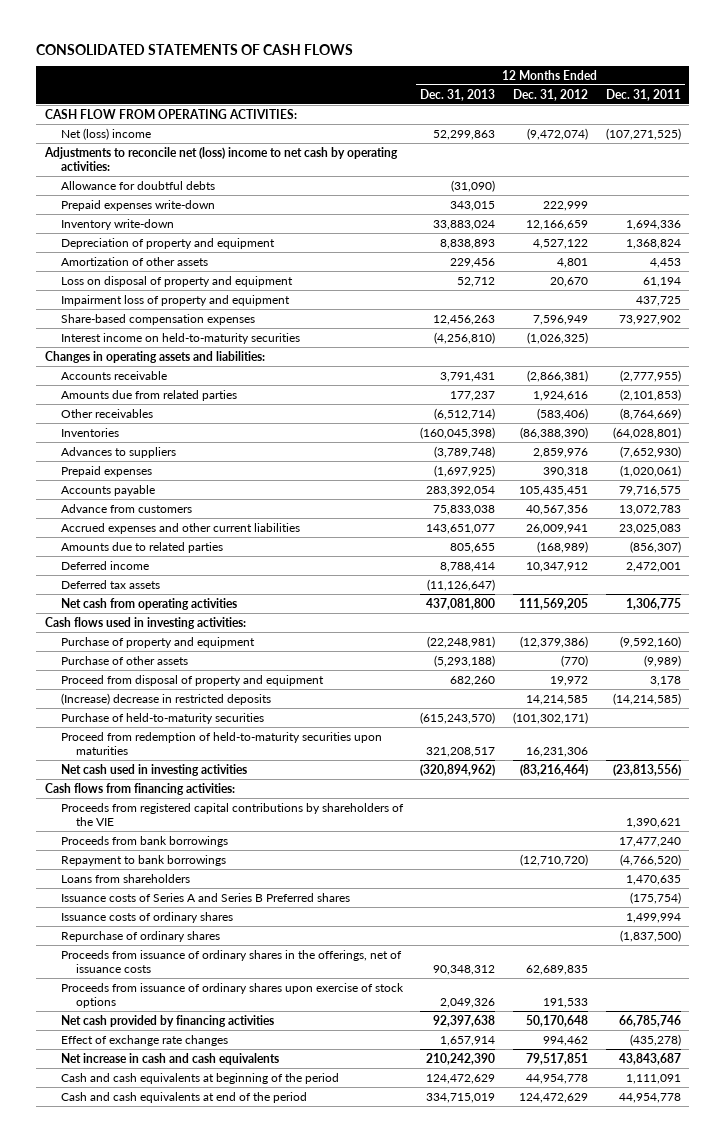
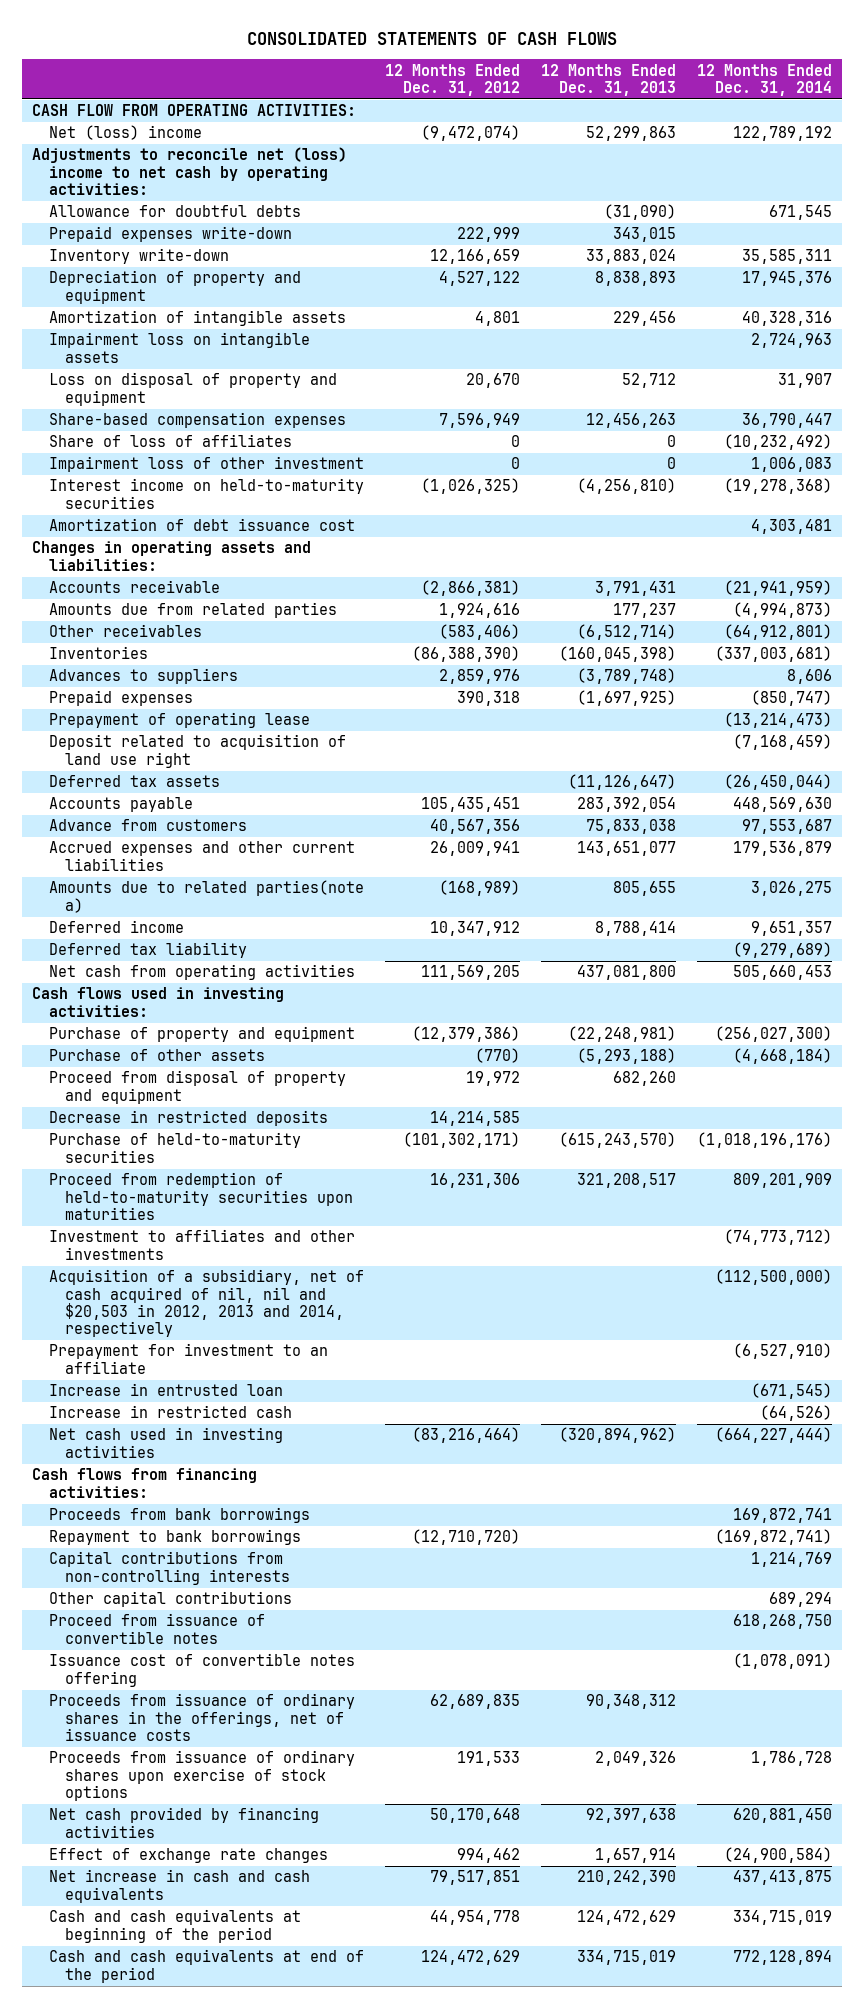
- | 12 Months Ended Dec. 31, 2013 | 12 Months Ended Dec. 31, 2012 | 12 Months Ended Dec. 31, 2011
+ | 12 Months Ended Dec. 31, 2012 | 12 Months Ended Dec. 31, 2013 | 12 Months Ended Dec. 31, 2014
- Amortization of other assets | 229,456 | 4,801 | 4,453
+ Amortization of intangible assets | 4,801 | 229,456 | 40,328,316
+ Impairment loss on intangible assets | | | 2,724,963
- Impairment loss of property and equipment | | | 437,725
+ Share of loss of affiliates | 0 | 0 | (10,232,492)
+ Impairment loss of other investment | 0 | 0 | 1,006,083
+ Amortization of debt issuance cost | | | 4,303,481
+ Prepayment of operating lease | | | (13,214,473)
+ Deposit related to acquisition of land use right | | | (7,168,459)
moved up: Deferred tax assets | | (11,126,647) | (26,450,044)
- Amounts due to related parties | 805,655 | (168,989) | (856,307)
+ Amounts due to related parties(note a) | (168,989) | 805,655 | 3,026,275
+ Deferred tax liability | | | (9,279,689)
- (Increase) decrease in restricted deposits | | 14,214,585 | (14,214,585)
+ Decrease in restricted deposits | 14,214,585 | |
+ Investment to affiliates and other investments | | | (74,773,712)
+ Acquisition of a subsidiary, net of cash acquired of nil, nil and $20,503 in 2012, 2013 and 2014, respectively | | | (112,500,000)
+ Prepayment for investment to an affiliate | | | (6,527,910)
+ Increase in entrusted loan | | | (671,545)
+ Increase in restricted cash | | | (64,526)
- Proceeds from registered capital contributions by shareholders of the VIE | | | 1,390,621
- Loans from shareholders | | | 1,470,635
- Issuance costs of Series A and Series B Preferred shares | | | (175,754)
- Issuance costs of ordinary shares | | | 1,499,994
- Repurchase of ordinary shares | | | (1,837,500)
+ Capital contributions from non-controlling interests | | | 1,214,769
+ Other capital contributions | | | 689,294
+ Proceed from issuance of convertible notes | | | 618,268,750
+ Issuance cost of convertible notes offering | | | (1,078,091)

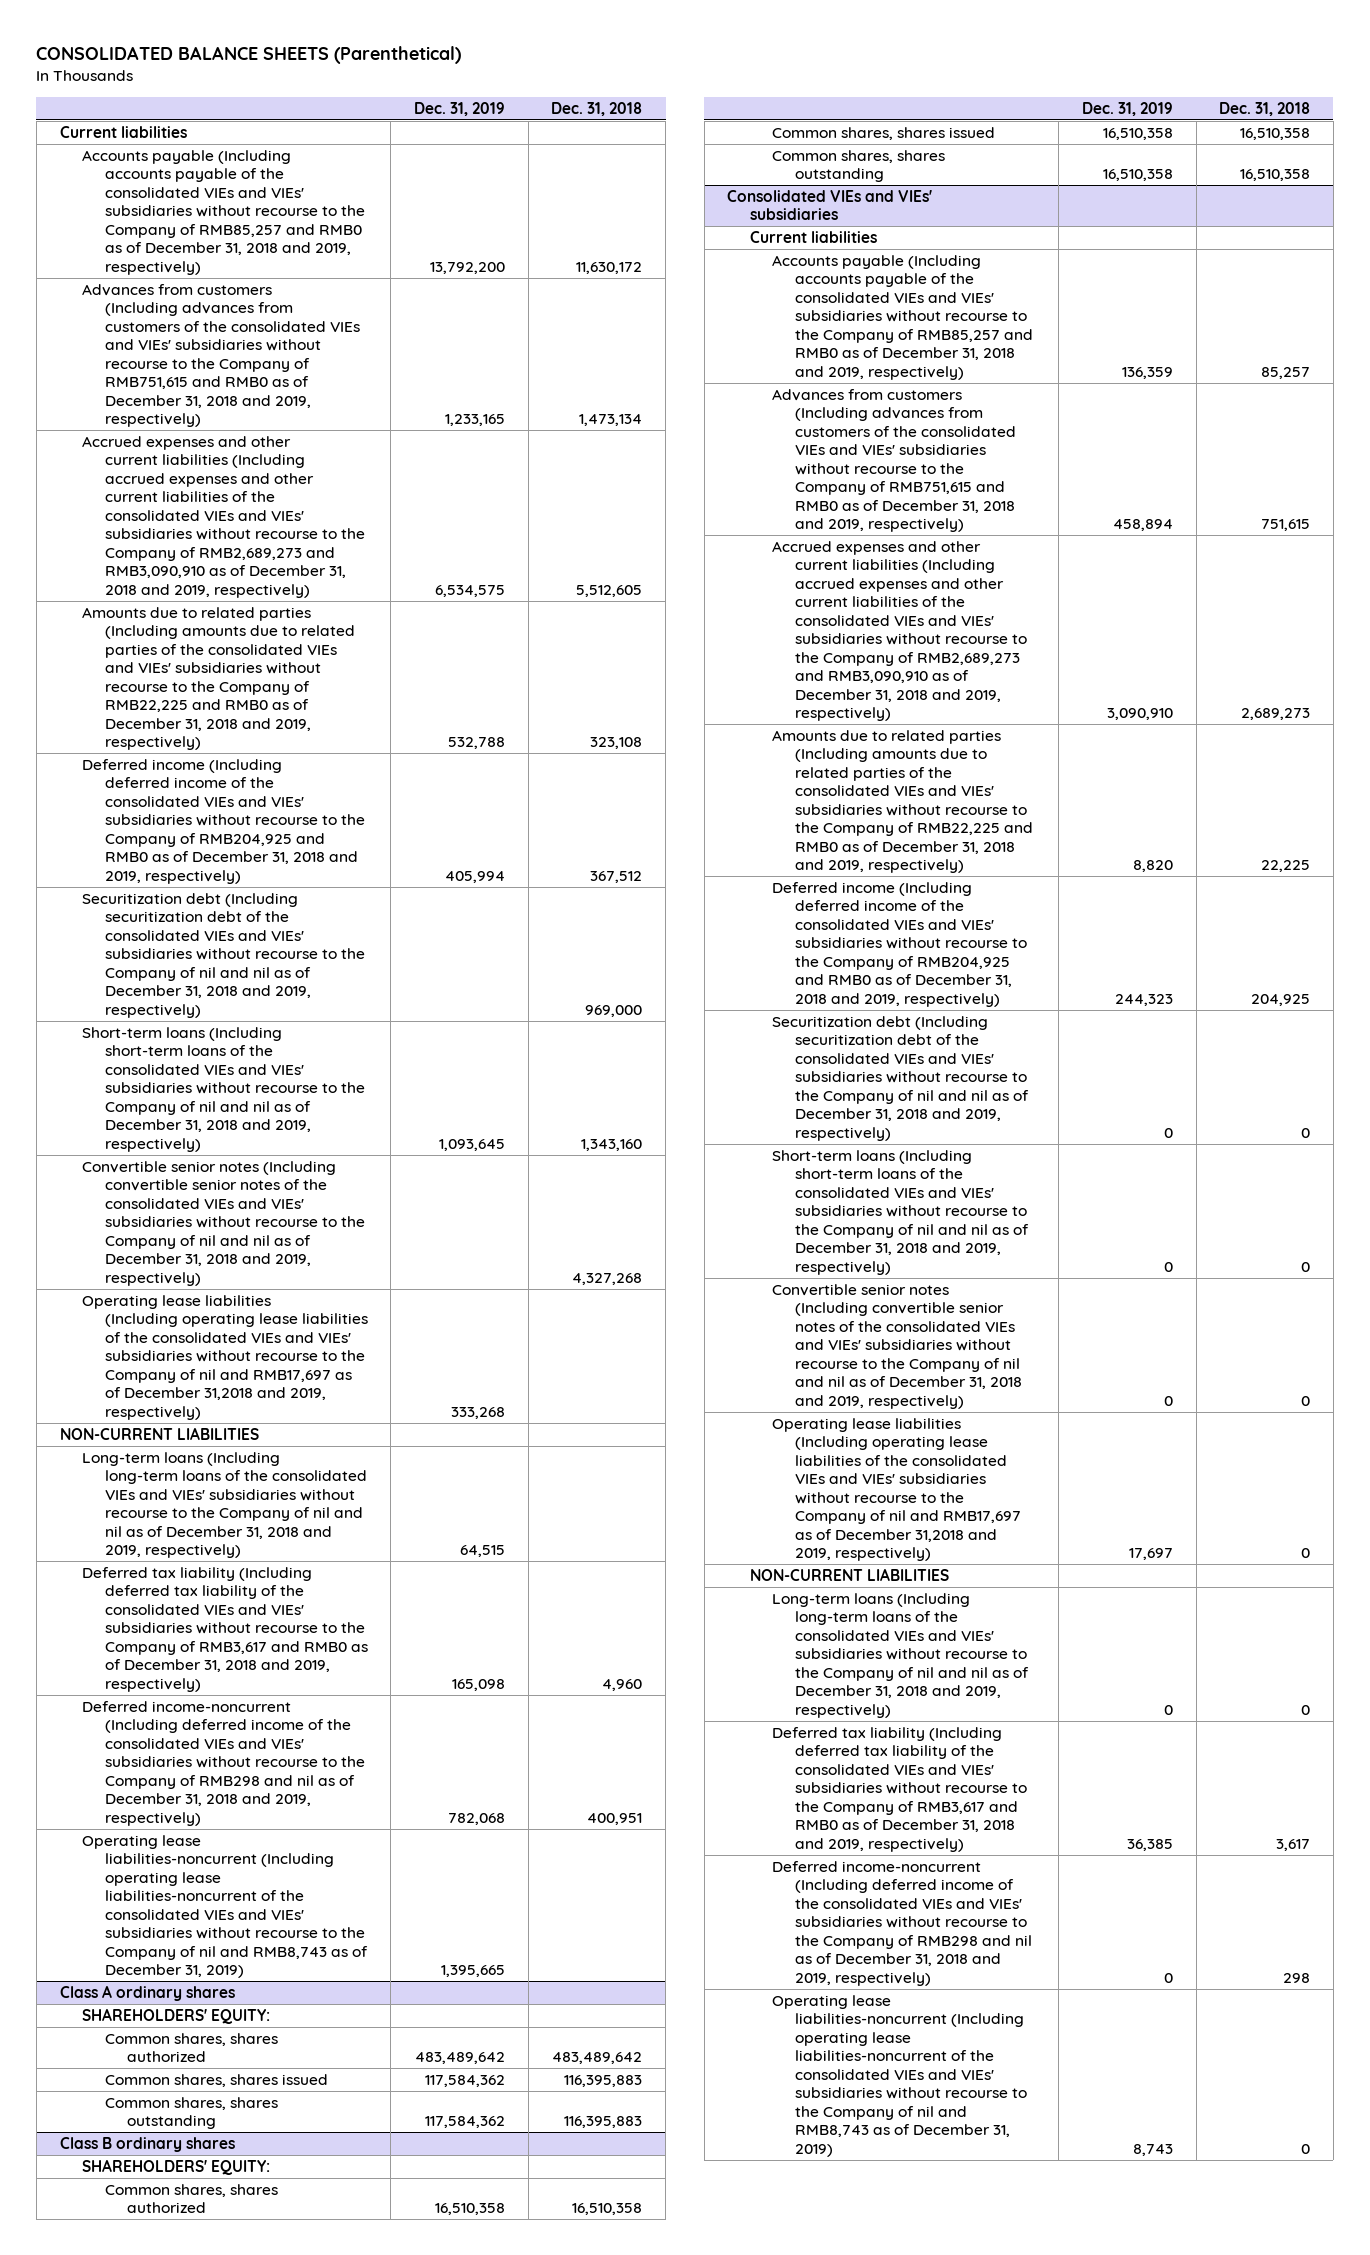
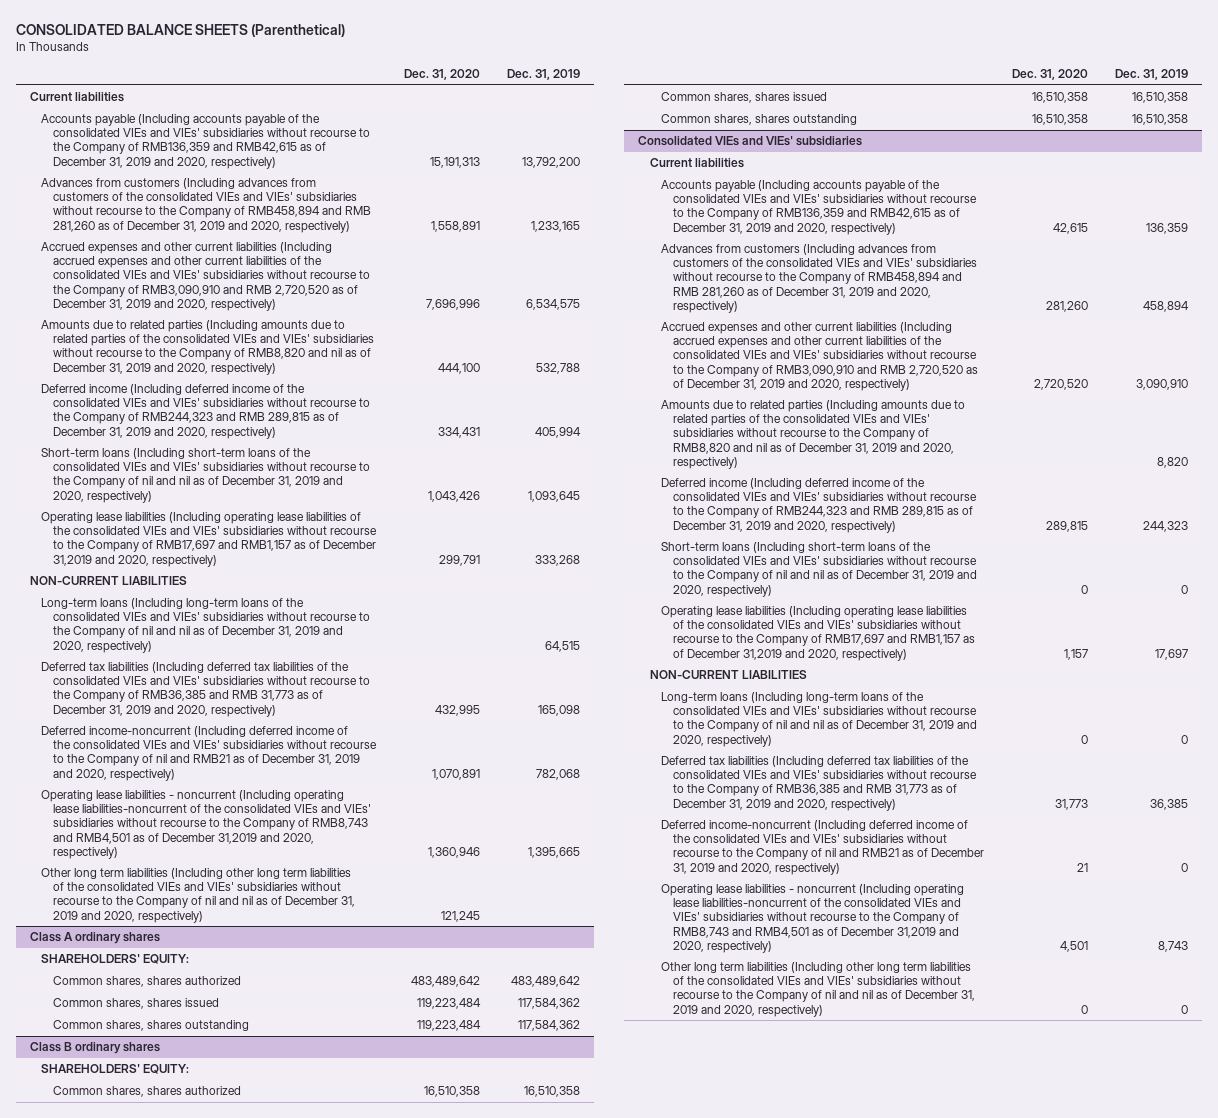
- | Dec. 31, 2019 | Dec. 31, 2018
+ | Dec. 31, 2020 | Dec. 31, 2019
- Accounts payable (Including accounts payable of the consolidated VIEs and VIEs' subsidiaries without recourse to the Company of RMB85,257 and RMB0 as of December 31, 2018 and 2019, respectively) | 13,792,200 | 11,630,172
- Advances from customers (Including advances from customers of the consolidated VIEs and VIEs' subsidiaries without recourse to the Company of RMB751,615 and RMB0 as of December 31, 2018 and 2019, respectively) | 1,233,165 | 1,473,134
- Accrued expenses and other current liabilities (Including accrued expenses and other current liabilities of the consolidated VIEs and VIEs' subsidiaries without recourse to the Company of RMB2,689,273 and RMB3,090,910 as of December 31, 2018 and 2019, respectively) | 6,534,575 | 5,512,605
- Amounts due to related parties (Including amounts due to related parties of the consolidated VIEs and VIEs' subsidiaries without recourse to the Company of RMB22,225 and RMB0 as of December 31, 2018 and 2019, respectively) | 532,788 | 323,108
- Deferred income (Including deferred income of the consolidated VIEs and VIEs' subsidiaries without recourse to the Company of RMB204,925 and RMB0 as of December 31, 2018 and 2019, respectively) | 405,994 | 367,512
- Securitization debt (Including securitization debt of the consolidated VIEs and VIEs' subsidiaries without recourse to the Company of nil and nil as of December 31, 2018 and 2019, respectively) | | 969,000
- Short-term loans (Including short-term loans of the consolidated VIEs and VIEs' subsidiaries without recourse to the Company of nil and nil as of December 31, 2018 and 2019, respectively) | 1,093,645 | 1,343,160
- Convertible senior notes (Including convertible senior notes of the consolidated VIEs and VIEs' subsidiaries without recourse to the Company of nil and nil as of December 31, 2018 and 2019, respectively) | | 4,327,268
- Operating lease liabilities (Including operating lease liabilities of the consolidated VIEs and VIEs' subsidiaries without recourse to the Company of nil and RMB17,697 as of December 31,2018 and 2019, respectively) | 333,268 |
+ Accounts payable (Including accounts payable of the consolidated VIEs and VIEs' subsidiaries without recourse to the Company of RMB136,359 and RMB42,615 as of December 31, 2019 and 2020, respectively) | 15,191,313 | 13,792,200
+ Advances from customers (Including advances from customers of the consolidated VIEs and VIEs' subsidiaries without recourse to the Company of RMB458,894 and RMB 281,260 as of December 31, 2019 and 2020, respectively) | 1,558,891 | 1,233,165
+ Accrued expenses and other current liabilities (Including accrued expenses and other current liabilities of the consolidated VIEs and VIEs' subsidiaries without recourse to the Company of RMB3,090,910 and RMB 2,720,520 as of December 31, 2019 and 2020, respectively) | 7,696,996 | 6,534,575
+ Amounts due to related parties (Including amounts due to related parties of the consolidated VIEs and VIEs' subsidiaries without recourse to the Company of RMB8,820 and nil as of December 31, 2019 and 2020, respectively) | 444,100 | 532,788
+ Deferred income (Including deferred income of the consolidated VIEs and VIEs' subsidiaries without recourse to the Company of RMB244,323 and RMB 289,815 as of December 31, 2019 and 2020, respectively) | 334,431 | 405,994
+ Short-term loans (Including short-term loans of the consolidated VIEs and VIEs' subsidiaries without recourse to the Company of nil and nil as of December 31, 2019 and 2020, respectively) | 1,043,426 | 1,093,645
+ Operating lease liabilities (Including operating lease liabilities of the consolidated VIEs and VIEs' subsidiaries without recourse to the Company of RMB17,697 and RMB1,157 as of December 31,2019 and 2020, respectively) | 299,791 | 333,268
- Long-term loans (Including long-term loans of the consolidated VIEs and VIEs' subsidiaries without recourse to the Company of nil and nil as of December 31, 2018 and 2019, respectively) | 64,515 |
- Deferred tax liability (Including deferred tax liability of the consolidated VIEs and VIEs' subsidiaries without recourse to the Company of RMB3,617 and RMB0 as of December 31, 2018 and 2019, respectively) | 165,098 | 4,960
- Deferred income-noncurrent (Including deferred income of the consolidated VIEs and VIEs' subsidiaries without recourse to the Company of RMB298 and nil as of December 31, 2018 and 2019, respectively) | 782,068 | 400,951
- Operating lease liabilities-noncurrent (Including operating lease liabilities-noncurrent of the consolidated VIEs and VIEs' subsidiaries without recourse to the Company of nil and RMB8,743 as of December 31, 2019) | 1,395,665 |
+ Long-term loans (Including long-term loans of the consolidated VIEs and VIEs' subsidiaries without recourse to the Company of nil and nil as of December 31, 2019 and 2020, respectively) | | 64,515
+ Deferred tax liabilities (Including deferred tax liabilities of the consolidated VIEs and VIEs' subsidiaries without recourse to the Company of RMB36,385 and RMB 31,773 as of December 31, 2019 and 2020, respectively) | 432,995 | 165,098
+ Deferred income-noncurrent (Including deferred income of the consolidated VIEs and VIEs' subsidiaries without recourse to the Company of nil and RMB21 as of December 31, 2019 and 2020, respectively) | 1,070,891 | 782,068
+ Operating lease liabilities - noncurrent (Including operating lease liabilities-noncurrent of the consolidated VIEs and VIEs' subsidiaries without recourse to the Company of RMB8,743 and RMB4,501 as of December 31,2019 and 2020, respectively) | 1,360,946 | 1,395,665
+ Other long term liabilities (Including other long term liabilities of the consolidated VIEs and VIEs' subsidiaries without recourse to the Company of nil and nil as of December 31, 2019 and 2020, respectively) | 121,245 |
@ Consolidated VIEs and VIEs' subsidiaries
- Accounts payable (Including accounts payable of the consolidated VIEs and VIEs' subsidiaries without recourse to the Company of RMB85,257 and RMB0 as of December 31, 2018 and 2019, respectively) | 136,359 | 85,257
- Advances from customers (Including advances from customers of the consolidated VIEs and VIEs' subsidiaries without recourse to the Company of RMB751,615 and RMB0 as of December 31, 2018 and 2019, respectively) | 458,894 | 751,615
- Accrued expenses and other current liabilities (Including accrued expenses and other current liabilities of the consolidated VIEs and VIEs' subsidiaries without recourse to the Company of RMB2,689,273 and RMB3,090,910 as of December 31, 2018 and 2019, respectively) | 3,090,910 | 2,689,273
- Amounts due to related parties (Including amounts due to related parties of the consolidated VIEs and VIEs' subsidiaries without recourse to the Company of RMB22,225 and RMB0 as of December 31, 2018 and 2019, respectively) | 8,820 | 22,225
- Deferred income (Including deferred income of the consolidated VIEs and VIEs' subsidiaries without recourse to the Company of RMB204,925 and RMB0 as of December 31, 2018 and 2019, respectively) | 244,323 | 204,925
- Securitization debt (Including securitization debt of the consolidated VIEs and VIEs' subsidiaries without recourse to the Company of nil and nil as of December 31, 2018 and 2019, respectively) | 0 | 0
- Short-term loans (Including short-term loans of the consolidated VIEs and VIEs' subsidiaries without recourse to the Company of nil and nil as of December 31, 2018 and 2019, respectively) | 0 | 0
- Convertible senior notes (Including convertible senior notes of the consolidated VIEs and VIEs' subsidiaries without recourse to the Company of nil and nil as of December 31, 2018 and 2019, respectively) | 0 | 0
- Operating lease liabilities (Including operating lease liabilities of the consolidated VIEs and VIEs' subsidiaries without recourse to the Company of nil and RMB17,697 as of December 31,2018 and 2019, respectively) | 17,697 | 0
+ Accounts payable (Including accounts payable of the consolidated VIEs and VIEs' subsidiaries without recourse to the Company of RMB136,359 and RMB42,615 as of December 31, 2019 and 2020, respectively) | 42,615 | 136,359
+ Advances from customers (Including advances from customers of the consolidated VIEs and VIEs' subsidiaries without recourse to the Company of RMB458,894 and RMB 281,260 as of December 31, 2019 and 2020, respectively) | 281,260 | 458,894
+ Accrued expenses and other current liabilities (Including accrued expenses and other current liabilities of the consolidated VIEs and VIEs' subsidiaries without recourse to the Company of RMB3,090,910 and RMB 2,720,520 as of December 31, 2019 and 2020, respectively) | 2,720,520 | 3,090,910
+ Amounts due to related parties (Including amounts due to related parties of the consolidated VIEs and VIEs' subsidiaries without recourse to the Company of RMB8,820 and nil as of December 31, 2019 and 2020, respectively) | | 8,820
+ Deferred income (Including deferred income of the consolidated VIEs and VIEs' subsidiaries without recourse to the Company of RMB244,323 and RMB 289,815 as of December 31, 2019 and 2020, respectively) | 289,815 | 244,323
+ Short-term loans (Including short-term loans of the consolidated VIEs and VIEs' subsidiaries without recourse to the Company of nil and nil as of December 31, 2019 and 2020, respectively) | 0 | 0
+ Operating lease liabilities (Including operating lease liabilities of the consolidated VIEs and VIEs' subsidiaries without recourse to the Company of RMB17,697 and RMB1,157 as of December 31,2019 and 2020, respectively) | 1,157 | 17,697
- Long-term loans (Including long-term loans of the consolidated VIEs and VIEs' subsidiaries without recourse to the Company of nil and nil as of December 31, 2018 and 2019, respectively) | 0 | 0
- Deferred tax liability (Including deferred tax liability of the consolidated VIEs and VIEs' subsidiaries without recourse to the Company of RMB3,617 and RMB0 as of December 31, 2018 and 2019, respectively) | 36,385 | 3,617
- Deferred income-noncurrent (Including deferred income of the consolidated VIEs and VIEs' subsidiaries without recourse to the Company of RMB298 and nil as of December 31, 2018 and 2019, respectively) | 0 | 298
- Operating lease liabilities-noncurrent (Including operating lease liabilities-noncurrent of the consolidated VIEs and VIEs' subsidiaries without recourse to the Company of nil and RMB8,743 as of December 31, 2019) | 8,743 | 0
+ Long-term loans (Including long-term loans of the consolidated VIEs and VIEs' subsidiaries without recourse to the Company of nil and nil as of December 31, 2019 and 2020, respectively) | 0 | 0
+ Deferred tax liabilities (Including deferred tax liabilities of the consolidated VIEs and VIEs' subsidiaries without recourse to the Company of RMB36,385 and RMB 31,773 as of December 31, 2019 and 2020, respectively) | 31,773 | 36,385
+ Deferred income-noncurrent (Including deferred income of the consolidated VIEs and VIEs' subsidiaries without recourse to the Company of nil and RMB21 as of December 31, 2019 and 2020, respectively) | 21 | 0
+ Operating lease liabilities - noncurrent (Including operating lease liabilities-noncurrent of the consolidated VIEs and VIEs' subsidiaries without recourse to the Company of RMB8,743 and RMB4,501 as of December 31,2019 and 2020, respectively) | 4,501 | 8,743
+ Other long term liabilities (Including other long term liabilities of the consolidated VIEs and VIEs' subsidiaries without recourse to the Company of nil and nil as of December 31, 2019 and 2020, respectively) | 0 | 0

